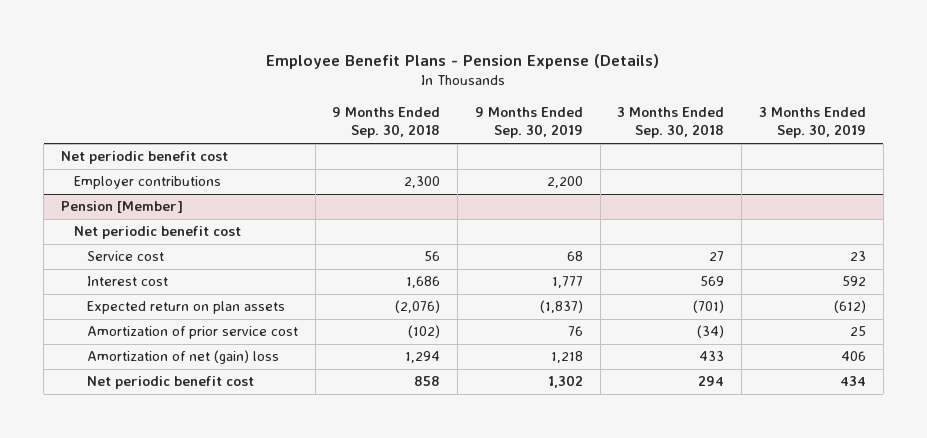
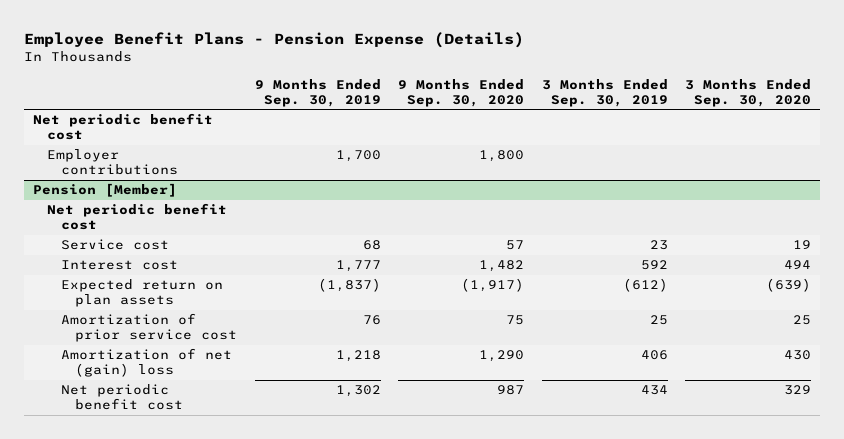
- | 9 Months Ended Sep. 30, 2018 | 9 Months Ended Sep. 30, 2019 | 3 Months Ended Sep. 30, 2018 | 3 Months Ended Sep. 30, 2019
+ | 9 Months Ended Sep. 30, 2019 | 9 Months Ended Sep. 30, 2020 | 3 Months Ended Sep. 30, 2019 | 3 Months Ended Sep. 30, 2020
- Employer contributions | 2,300 | 2,200 | |
+ Employer contributions | 1,700 | 1,800 | |

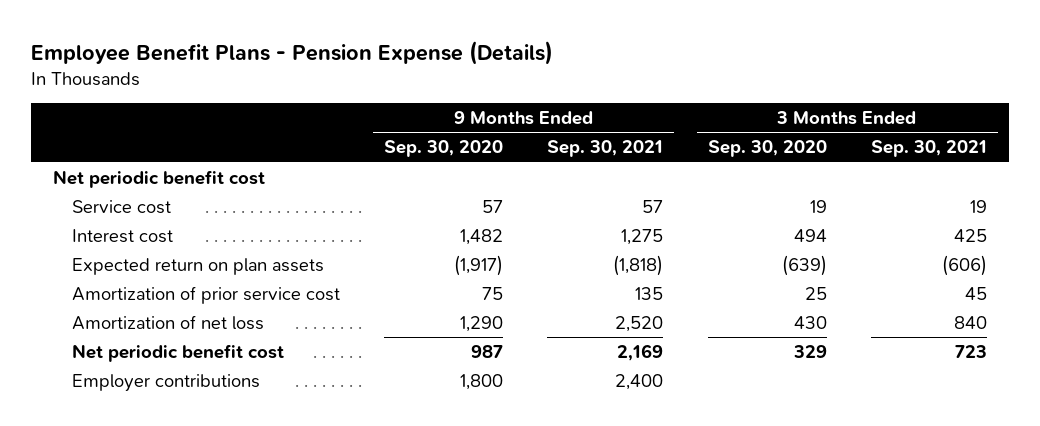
- | 9 Months Ended Sep. 30, 2019 | 9 Months Ended Sep. 30, 2020 | 3 Months Ended Sep. 30, 2019 | 3 Months Ended Sep. 30, 2020
+ | 9 Months Ended Sep. 30, 2020 | 9 Months Ended Sep. 30, 2021 | 3 Months Ended Sep. 30, 2020 | 3 Months Ended Sep. 30, 2021
- Pension [Member]
- Net periodic benefit cost
- Amortization of net (gain) loss | 1,218 | 1,290 | 406 | 430
+ Amortization of net loss | 1,290 | 2,520 | 430 | 840
moved down: Employer contributions | 1,800 | 2,400 | |

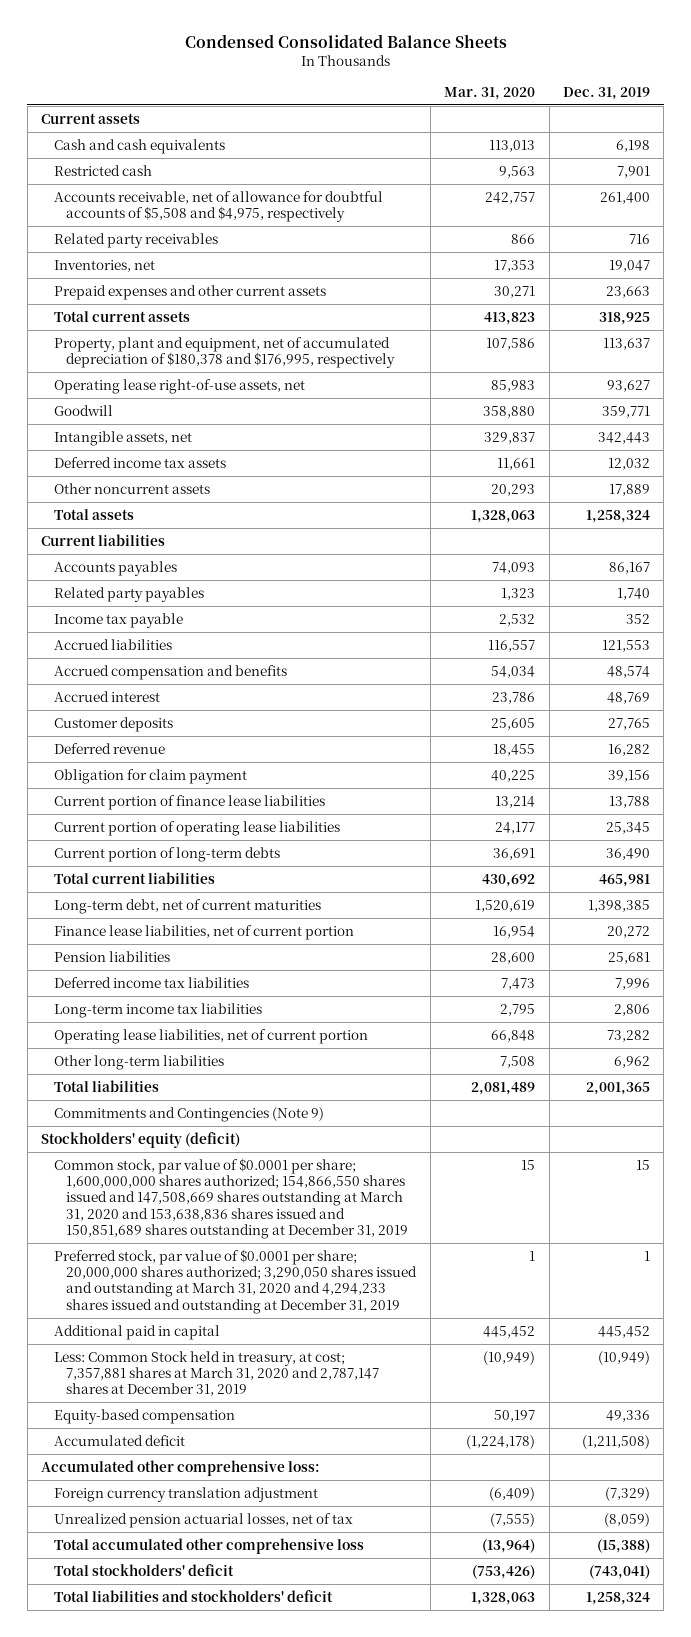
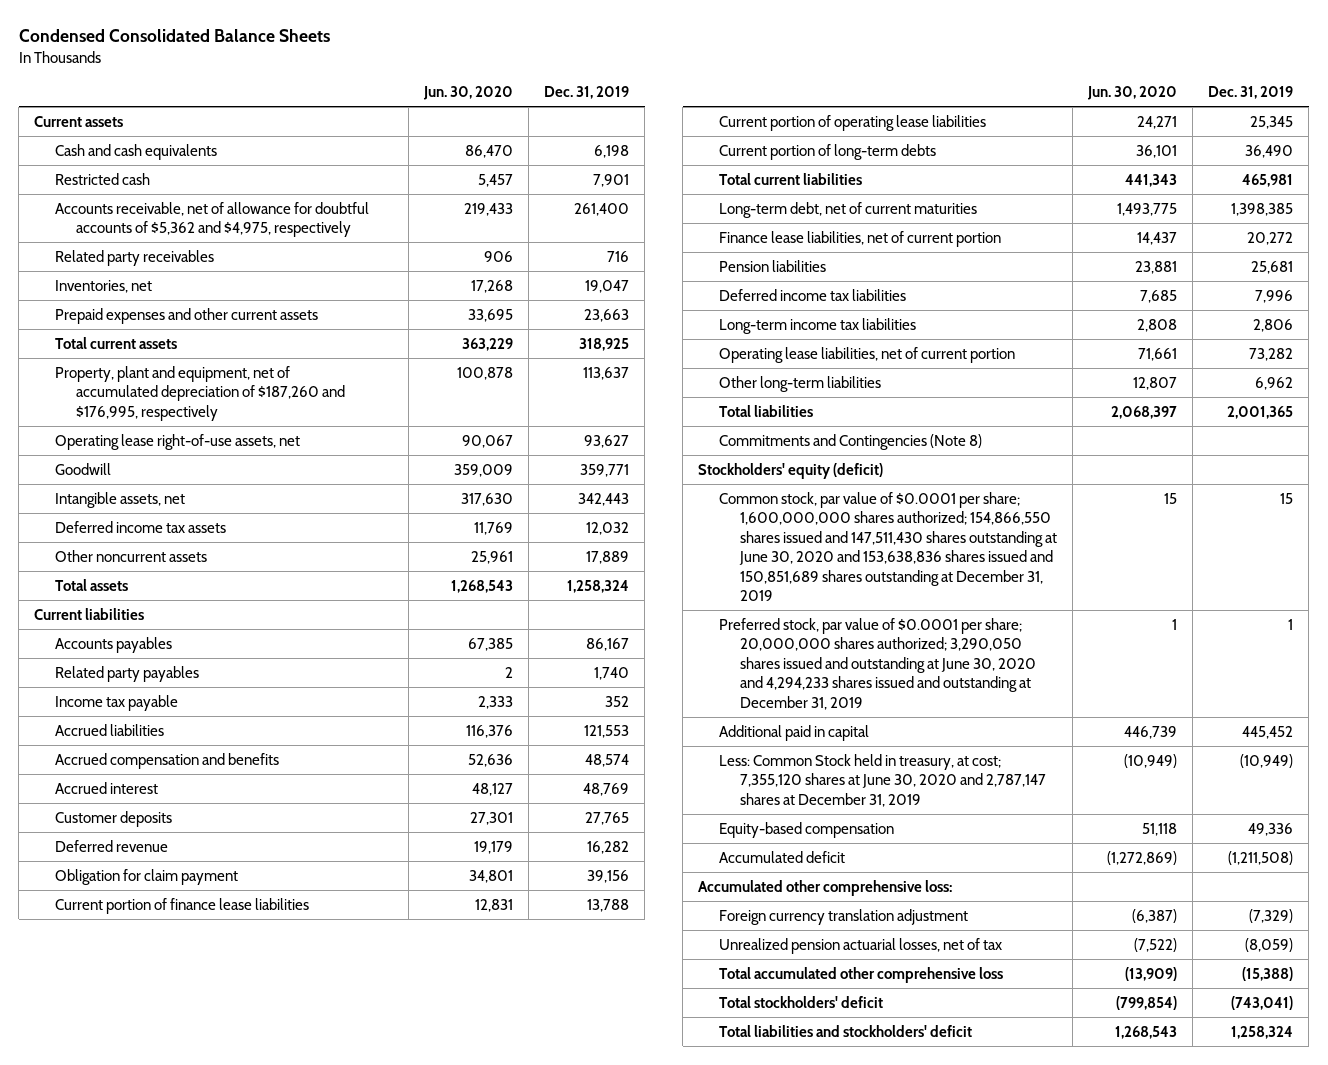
- | Mar. 31, 2020 | Dec. 31, 2019
+ | Jun. 30, 2020 | Dec. 31, 2019
- Accounts receivable, net of allowance for doubtful accounts of $5,508 and $4,975, respectively | 242,757 | 261,400
+ Accounts receivable, net of allowance for doubtful accounts of $5,362 and $4,975, respectively | 219,433 | 261,400
- Property, plant and equipment, net of accumulated depreciation of $180,378 and $176,995, respectively | 107,586 | 113,637
+ Property, plant and equipment, net of accumulated depreciation of $187,260 and $176,995, respectively | 100,878 | 113,637
- Commitments and Contingencies (Note 9)
+ Commitments and Contingencies (Note 8)
- Common stock, par value of $0.0001 per share; 1,600,000,000 shares authorized; 154,866,550 shares issued and 147,508,669 shares outstanding at March 31, 2020 and 153,638,836 shares issued and 150,851,689 shares outstanding at December 31, 2019 | 15 | 15
- Preferred stock, par value of $0.0001 per share; 20,000,000 shares authorized; 3,290,050 shares issued and outstanding at March 31, 2020 and 4,294,233 shares issued and outstanding at December 31, 2019 | 1 | 1
+ Common stock, par value of $0.0001 per share; 1,600,000,000 shares authorized; 154,866,550 shares issued and 147,511,430 shares outstanding at June 30, 2020 and 153,638,836 shares issued and 150,851,689 shares outstanding at December 31, 2019 | 15 | 15
+ Preferred stock, par value of $0.0001 per share; 20,000,000 shares authorized; 3,290,050 shares issued and outstanding at June 30, 2020 and 4,294,233 shares issued and outstanding at December 31, 2019 | 1 | 1
- Less: Common Stock held in treasury, at cost; 7,357,881 shares at March 31, 2020 and 2,787,147 shares at December 31, 2019 | (10,949) | (10,949)
+ Less: Common Stock held in treasury, at cost; 7,355,120 shares at June 30, 2020 and 2,787,147 shares at December 31, 2019 | (10,949) | (10,949)

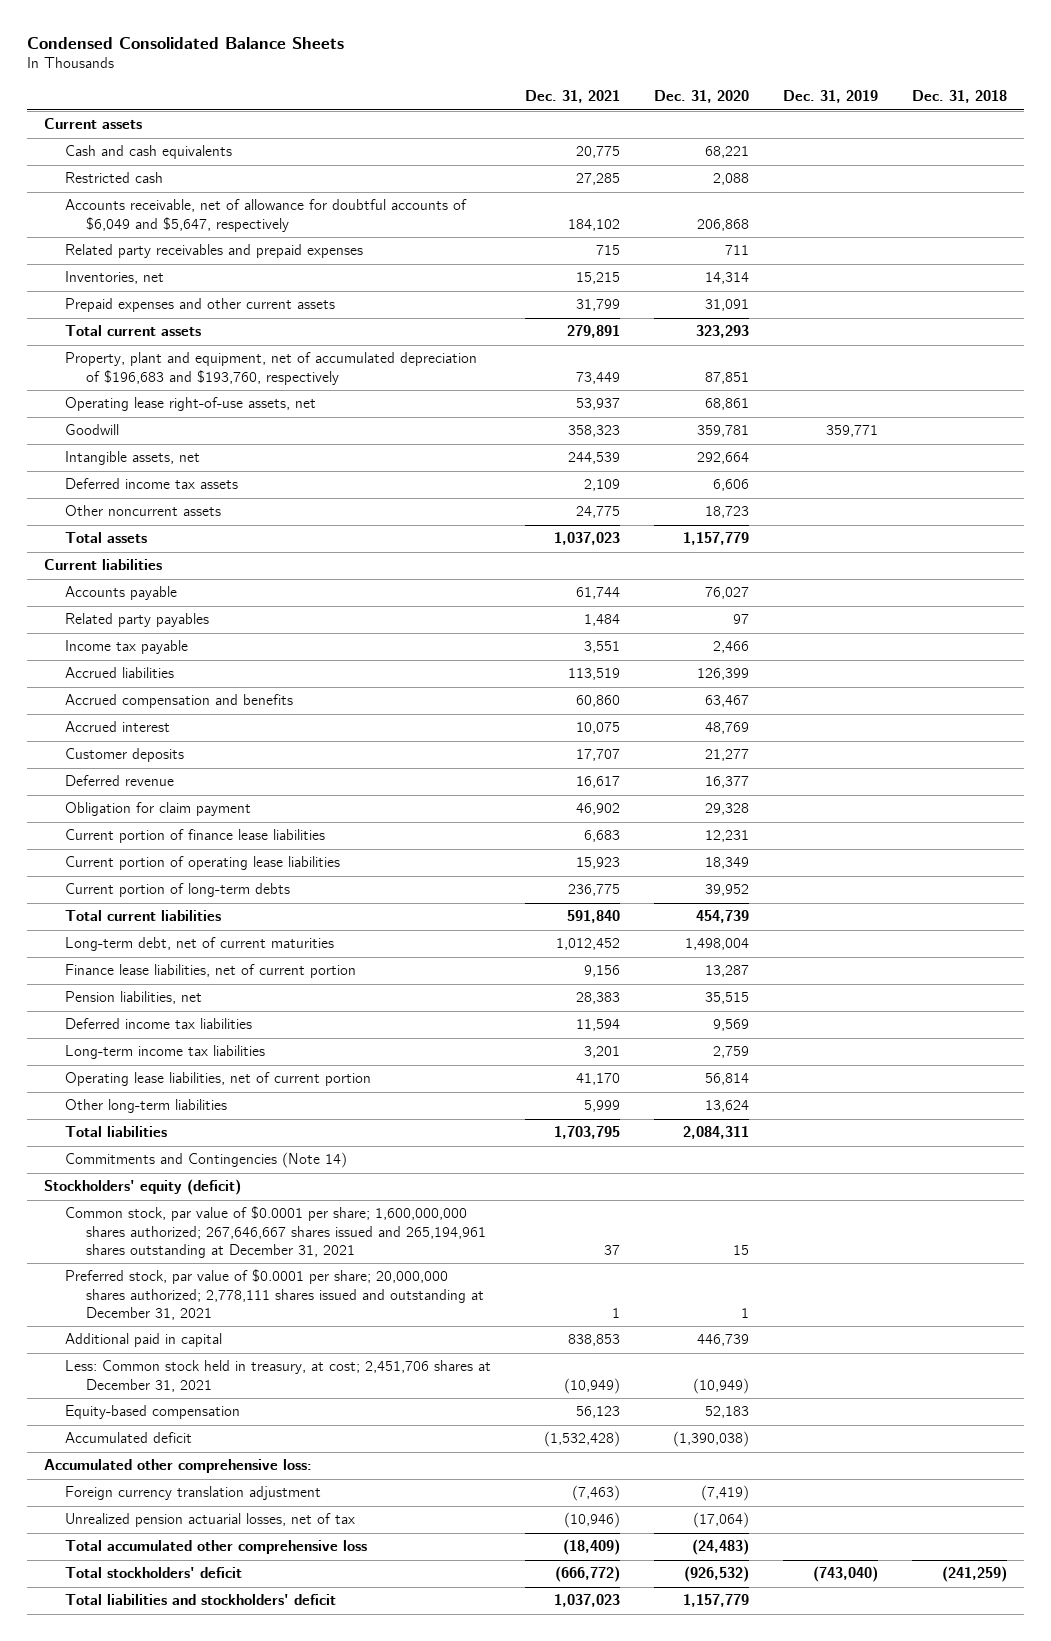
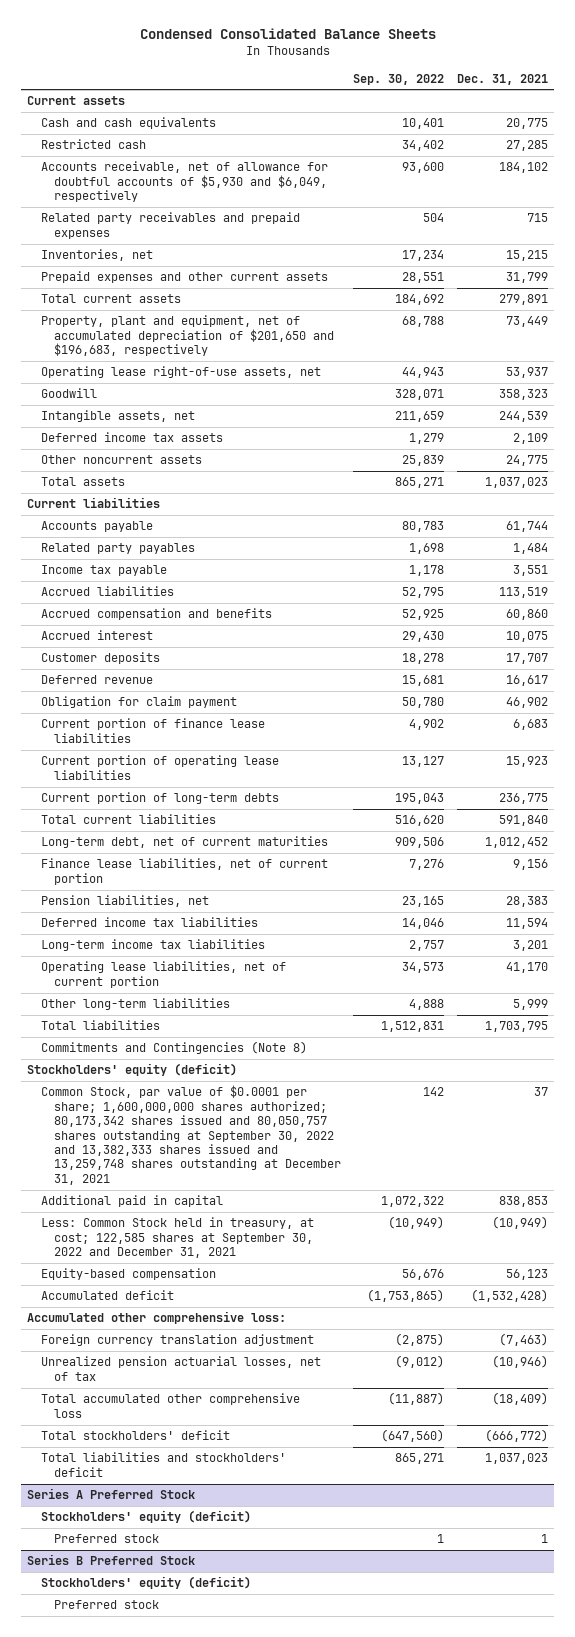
- | Dec. 31, 2021 | Dec. 31, 2020 | Dec. 31, 2019 | Dec. 31, 2018
+ | Sep. 30, 2022 | Dec. 31, 2021
- Accounts receivable, net of allowance for doubtful accounts of $6,049 and $5,647, respectively | 184,102 | 206,868 | |
+ Accounts receivable, net of allowance for doubtful accounts of $5,930 and $6,049, respectively | 93,600 | 184,102
- Property, plant and equipment, net of accumulated depreciation of $196,683 and $193,760, respectively | 73,449 | 87,851 | |
+ Property, plant and equipment, net of accumulated depreciation of $201,650 and $196,683, respectively | 68,788 | 73,449
- Commitments and Contingencies (Note 14)
+ Commitments and Contingencies (Note 8)
- Common stock, par value of $0.0001 per share; 1,600,000,000 shares authorized; 267,646,667 shares issued and 265,194,961 shares outstanding at December 31, 2021 | 37 | 15 | |
- Preferred stock, par value of $0.0001 per share; 20,000,000 shares authorized; 2,778,111 shares issued and outstanding at December 31, 2021 | 1 | 1 | |
+ Common Stock, par value of $0.0001 per share; 1,600,000,000 shares authorized; 80,173,342 shares issued and 80,050,757 shares outstanding at September 30, 2022 and 13,382,333 shares issued and 13,259,748 shares outstanding at December 31, 2021 | 142 | 37
- Less: Common stock held in treasury, at cost; 2,451,706 shares at December 31, 2021 | (10,949) | (10,949) | |
+ Less: Common Stock held in treasury, at cost; 122,585 shares at September 30, 2022 and December 31, 2021 | (10,949) | (10,949)
+ Series A Preferred Stock
+ Stockholders' equity (deficit)
+ Preferred stock | 1 | 1
+ Series B Preferred Stock
+ Stockholders' equity (deficit)
+ Preferred stock

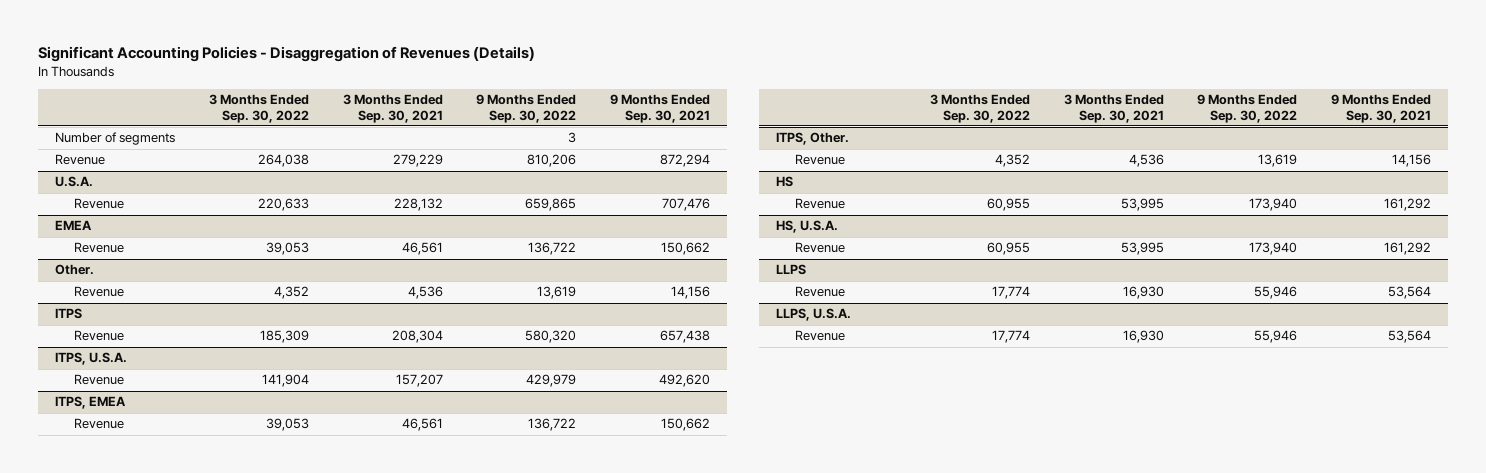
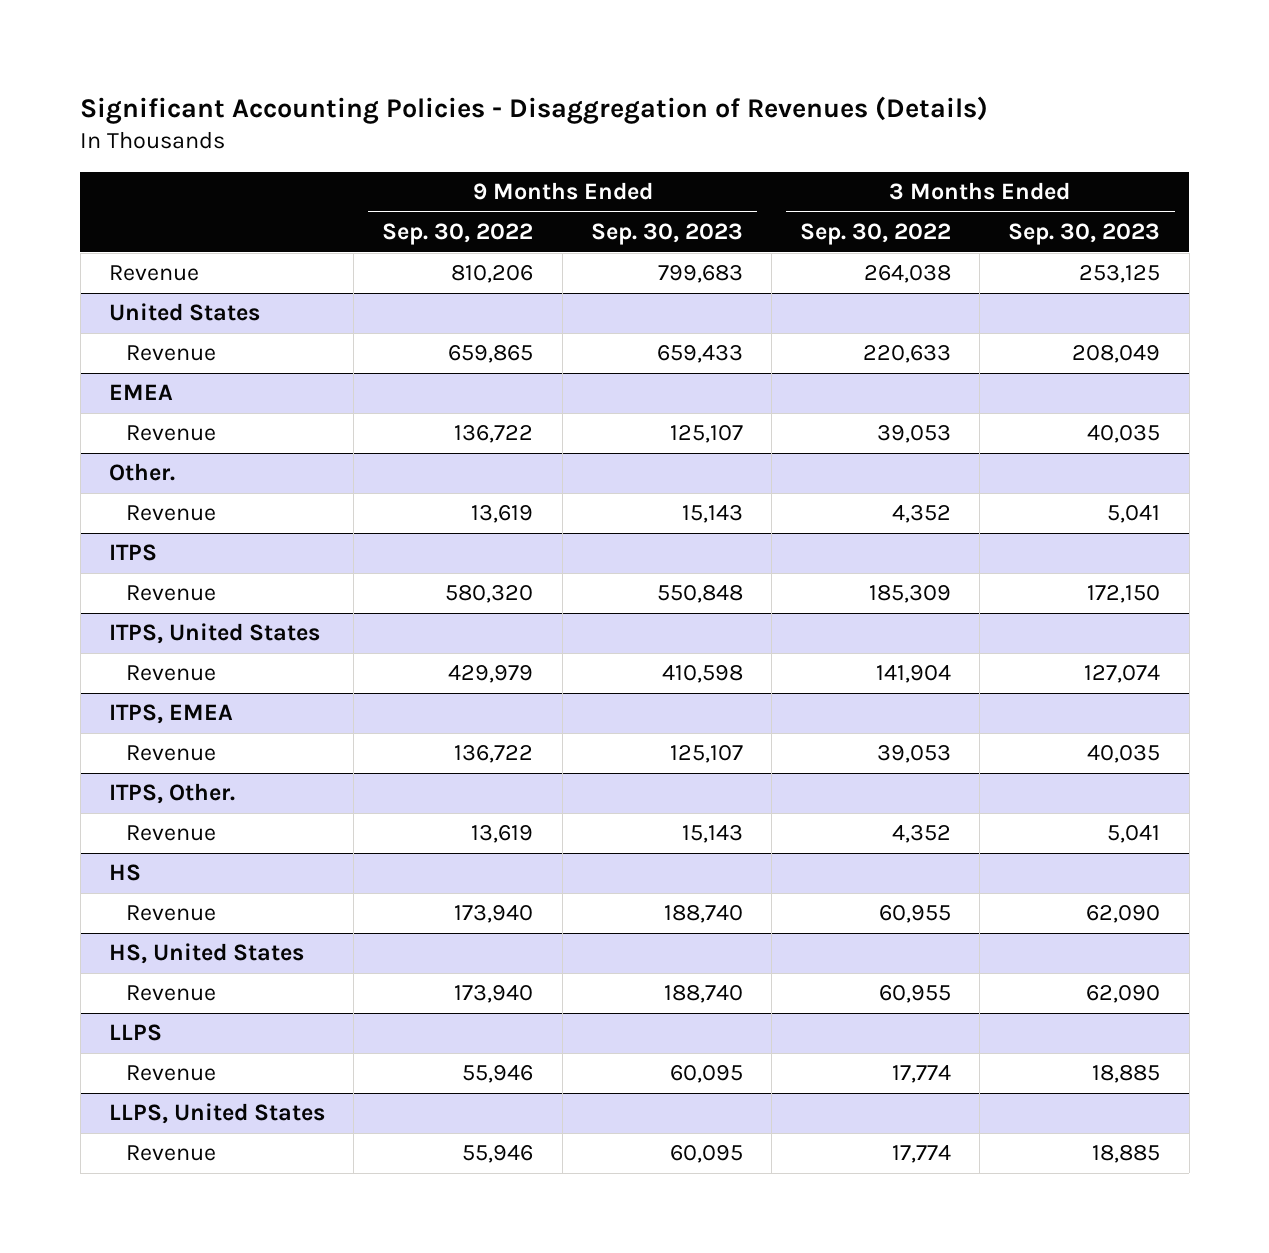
- | 3 Months Ended Sep. 30, 2022 | 3 Months Ended Sep. 30, 2021 | 9 Months Ended Sep. 30, 2022 | 9 Months Ended Sep. 30, 2021
+ | 9 Months Ended Sep. 30, 2022 | 9 Months Ended Sep. 30, 2023 | 3 Months Ended Sep. 30, 2022 | 3 Months Ended Sep. 30, 2023
- Number of segments | | | 3 |
- U.S.A.
+ United States
- ITPS, U.S.A.
+ ITPS, United States
- HS, U.S.A.
+ HS, United States
- LLPS, U.S.A.
+ LLPS, United States

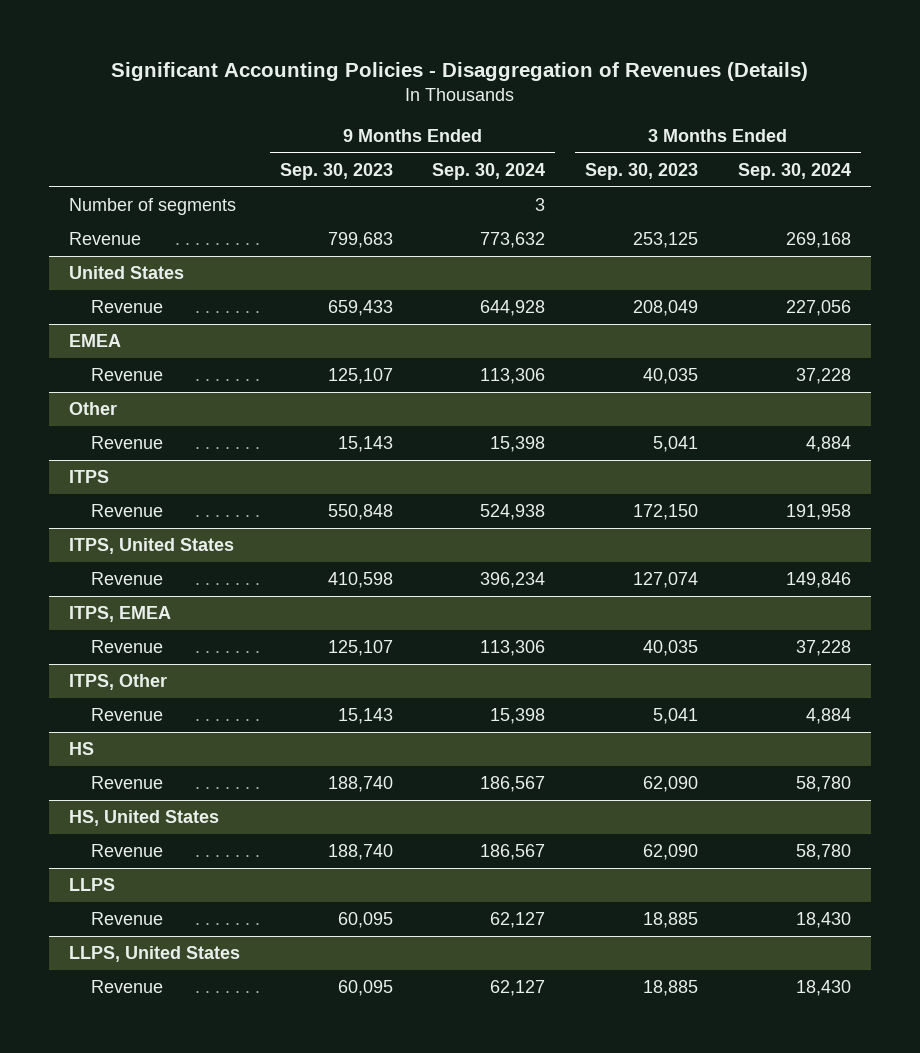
- | 9 Months Ended Sep. 30, 2022 | 9 Months Ended Sep. 30, 2023 | 3 Months Ended Sep. 30, 2022 | 3 Months Ended Sep. 30, 2023
+ | 9 Months Ended Sep. 30, 2023 | 9 Months Ended Sep. 30, 2024 | 3 Months Ended Sep. 30, 2023 | 3 Months Ended Sep. 30, 2024
+ Number of segments | | 3 | |
- Other.
+ Other
- ITPS, Other.
+ ITPS, Other

